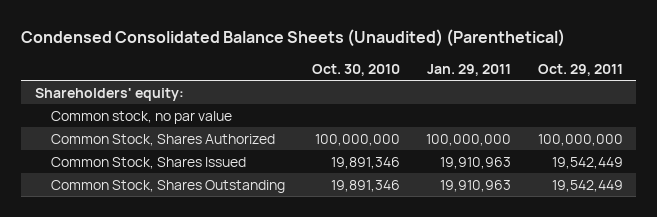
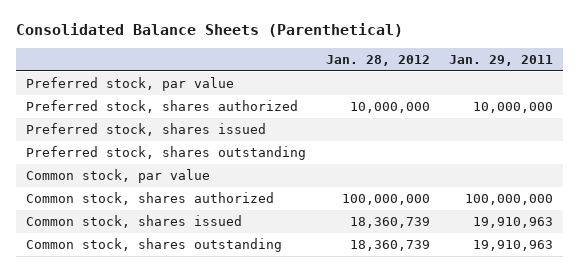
- Condensed Consolidated Balance Sheets (Unaudited) (Parenthetical)
+ Consolidated Balance Sheets (Parenthetical)
- | Oct. 30, 2010 | Jan. 29, 2011 | Oct. 29, 2011
+ | Jan. 28, 2012 | Jan. 29, 2011
- Shareholders' equity:
- Common stock, no par value
- Common Stock, Shares Authorized | 100,000,000 | 100,000,000 | 100,000,000
- Common Stock, Shares Issued | 19,891,346 | 19,910,963 | 19,542,449
- Common Stock, Shares Outstanding | 19,891,346 | 19,910,963 | 19,542,449
+ Preferred stock, par value
+ Preferred stock, shares authorized | 10,000,000 | 10,000,000
+ Preferred stock, shares issued
+ Preferred stock, shares outstanding
+ Common stock, par value
+ Common stock, shares authorized | 100,000,000 | 100,000,000
+ Common stock, shares issued | 18,360,739 | 19,910,963
+ Common stock, shares outstanding | 18,360,739 | 19,910,963

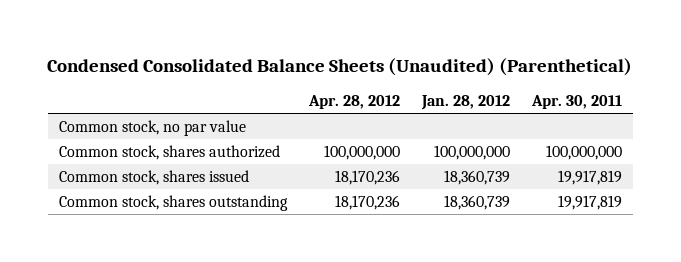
- Consolidated Balance Sheets (Parenthetical)
+ Condensed Consolidated Balance Sheets (Unaudited) (Parenthetical)
- | Jan. 28, 2012 | Jan. 29, 2011
+ | Apr. 28, 2012 | Jan. 28, 2012 | Apr. 30, 2011
- Preferred stock, par value
- Preferred stock, shares authorized | 10,000,000 | 10,000,000
- Preferred stock, shares issued
- Preferred stock, shares outstanding
- Common stock, par value
+ Common stock, no par value

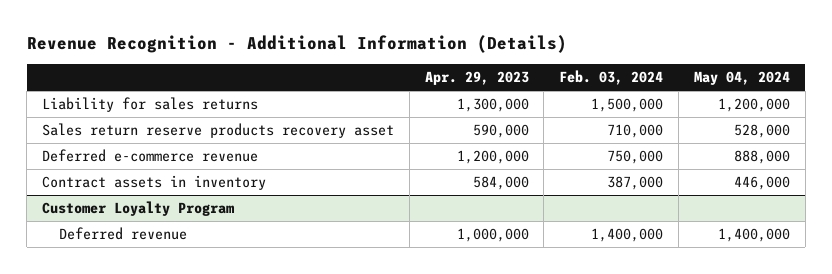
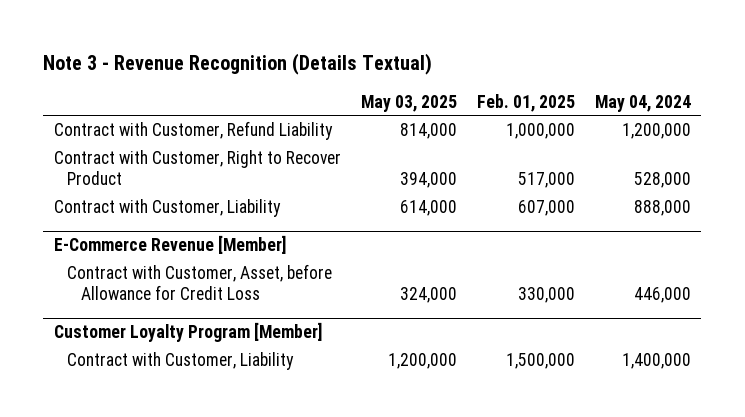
- Revenue Recognition - Additional Information (Details)
+ Note 3 - Revenue Recognition (Details Textual)
- | Apr. 29, 2023 | Feb. 03, 2024 | May 04, 2024
+ | May 03, 2025 | Feb. 01, 2025 | May 04, 2024
- Liability for sales returns | 1,300,000 | 1,500,000 | 1,200,000
- Sales return reserve products recovery asset | 590,000 | 710,000 | 528,000
- Deferred e-commerce revenue | 1,200,000 | 750,000 | 888,000
- Contract assets in inventory | 584,000 | 387,000 | 446,000
- Customer Loyalty Program
- Deferred revenue | 1,000,000 | 1,400,000 | 1,400,000
+ Contract with Customer, Refund Liability | 814,000 | 1,000,000 | 1,200,000
+ Contract with Customer, Right to Recover Product | 394,000 | 517,000 | 528,000
+ Contract with Customer, Liability | 614,000 | 607,000 | 888,000
+ E-Commerce Revenue [Member]
+ Contract with Customer, Asset, before Allowance for Credit Loss | 324,000 | 330,000 | 446,000
+ Customer Loyalty Program [Member]
+ Contract with Customer, Liability | 1,200,000 | 1,500,000 | 1,400,000

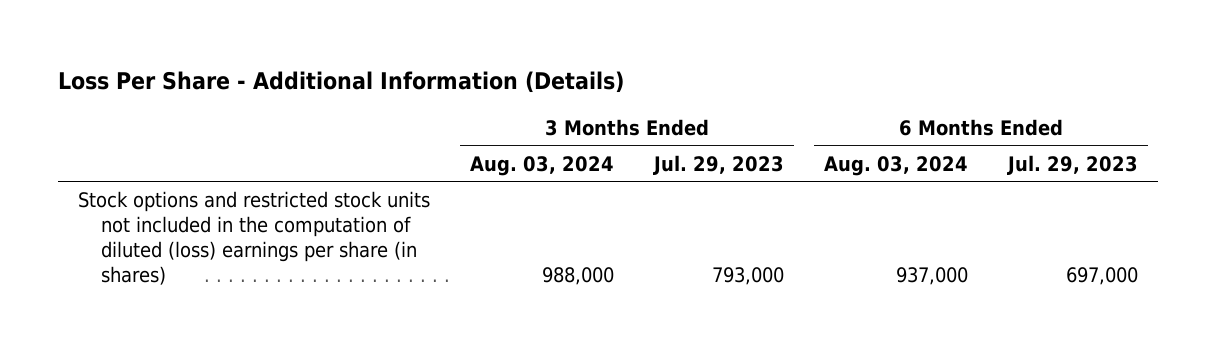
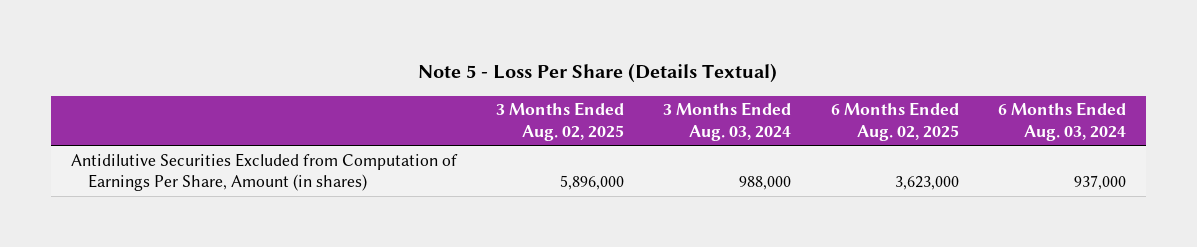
- Loss Per Share - Additional Information (Details)
+ Note 5 - Loss Per Share (Details Textual)
- | 3 Months Ended Aug. 03, 2024 | 3 Months Ended Jul. 29, 2023 | 6 Months Ended Aug. 03, 2024 | 6 Months Ended Jul. 29, 2023
+ | 3 Months Ended Aug. 02, 2025 | 3 Months Ended Aug. 03, 2024 | 6 Months Ended Aug. 02, 2025 | 6 Months Ended Aug. 03, 2024
- Stock options and restricted stock units not included in the computation of diluted (loss) earnings per share (in shares) | 988,000 | 793,000 | 937,000 | 697,000
+ Antidilutive Securities Excluded from Computation of Earnings Per Share, Amount (in shares) | 5,896,000 | 988,000 | 3,623,000 | 937,000

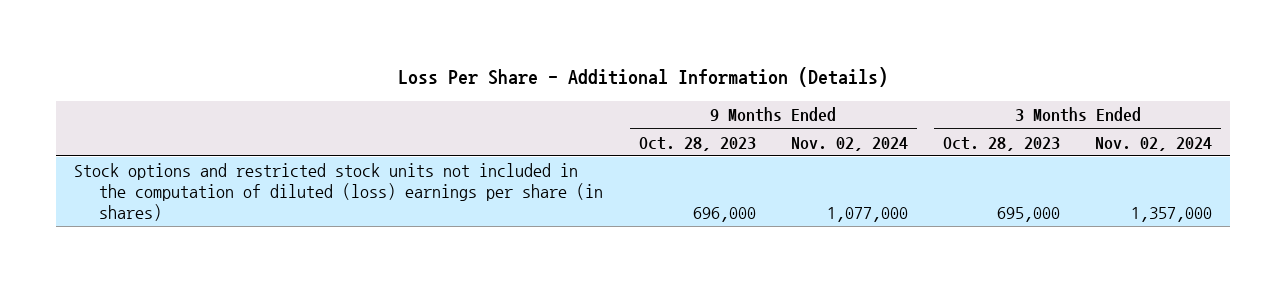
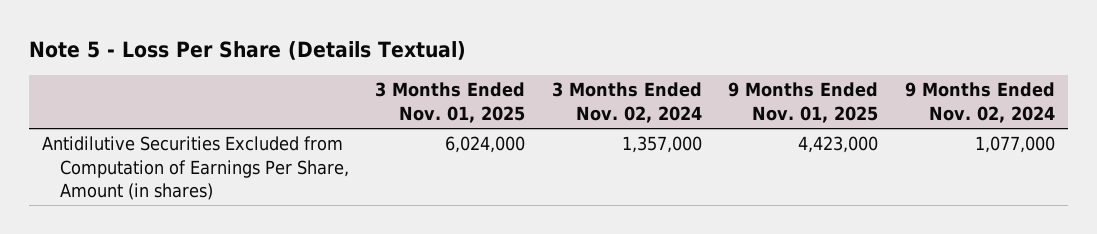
- Loss Per Share - Additional Information (Details)
+ Note 5 - Loss Per Share (Details Textual)
- | 9 Months Ended Oct. 28, 2023 | 9 Months Ended Nov. 02, 2024 | 3 Months Ended Oct. 28, 2023 | 3 Months Ended Nov. 02, 2024
+ | 3 Months Ended Nov. 01, 2025 | 3 Months Ended Nov. 02, 2024 | 9 Months Ended Nov. 01, 2025 | 9 Months Ended Nov. 02, 2024
- Stock options and restricted stock units not included in the computation of diluted (loss) earnings per share (in shares) | 696,000 | 1,077,000 | 695,000 | 1,357,000
+ Antidilutive Securities Excluded from Computation of Earnings Per Share, Amount (in shares) | 6,024,000 | 1,357,000 | 4,423,000 | 1,077,000

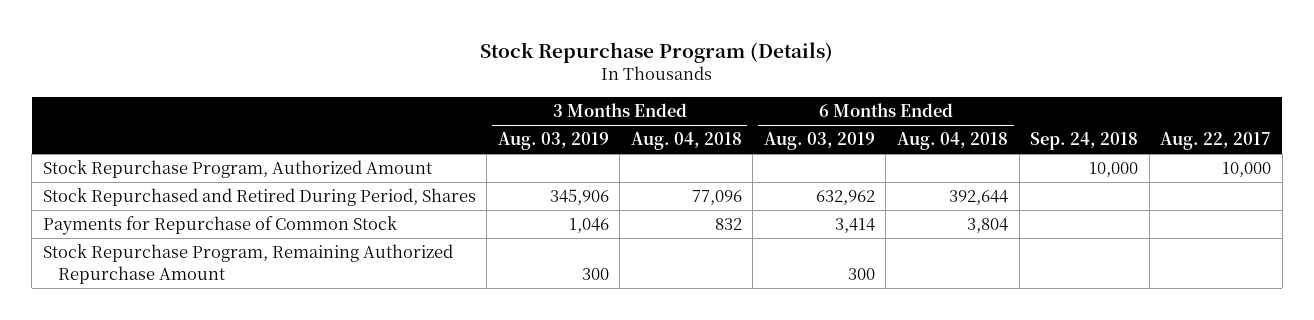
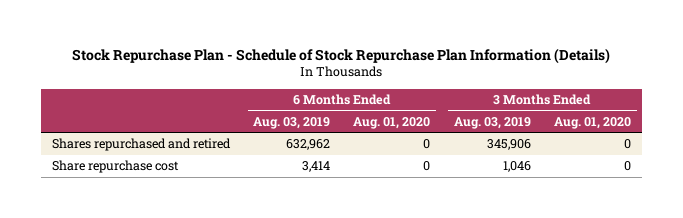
- Stock Repurchase Program (Details)
+ Stock Repurchase Plan - Schedule of Stock Repurchase Plan Information (Details)
- | 3 Months Ended Aug. 03, 2019 | 3 Months Ended Aug. 04, 2018 | 6 Months Ended Aug. 03, 2019 | 6 Months Ended Aug. 04, 2018 | Sep. 24, 2018 | Aug. 22, 2017
+ | 6 Months Ended Aug. 03, 2019 | 6 Months Ended Aug. 01, 2020 | 3 Months Ended Aug. 03, 2019 | 3 Months Ended Aug. 01, 2020
- Stock Repurchase Program, Authorized Amount | | | | | 10,000 | 10,000
- Stock Repurchased and Retired During Period, Shares | 345,906 | 77,096 | 632,962 | 392,644 | |
- Payments for Repurchase of Common Stock | 1,046 | 832 | 3,414 | 3,804 | |
- Stock Repurchase Program, Remaining Authorized Repurchase Amount | 300 | | 300 | | |
+ Shares repurchased and retired | 632,962 | 0 | 345,906 | 0
+ Share repurchase cost | 3,414 | 0 | 1,046 | 0

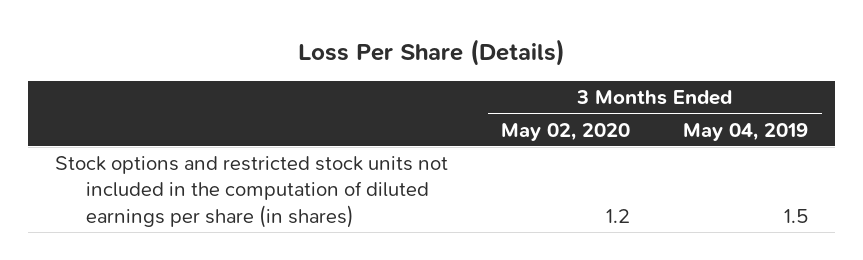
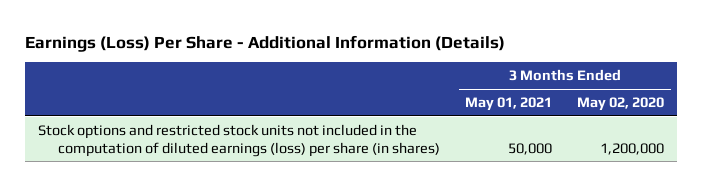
- Loss Per Share (Details)
+ Earnings (Loss) Per Share - Additional Information (Details)
- | 3 Months Ended May 02, 2020 | 3 Months Ended May 04, 2019
+ | 3 Months Ended May 01, 2021 | 3 Months Ended May 02, 2020
- Stock options and restricted stock units not included in the computation of diluted earnings per share (in shares) | 1.2 | 1.5
+ Stock options and restricted stock units not included in the computation of diluted earnings (loss) per share (in shares) | 50,000 | 1,200,000

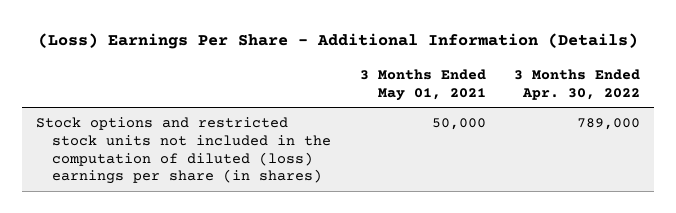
- Earnings (Loss) Per Share - Additional Information (Details)
+ (Loss) Earnings Per Share - Additional Information (Details)
- | 3 Months Ended May 01, 2021 | 3 Months Ended May 02, 2020
+ | 3 Months Ended May 01, 2021 | 3 Months Ended Apr. 30, 2022
- Stock options and restricted stock units not included in the computation of diluted earnings (loss) per share (in shares) | 50,000 | 1,200,000
+ Stock options and restricted stock units not included in the computation of diluted (loss) earnings per share (in shares) | 50,000 | 789,000

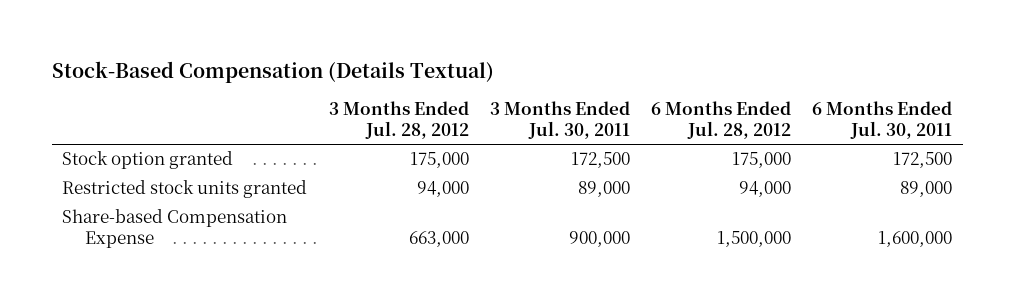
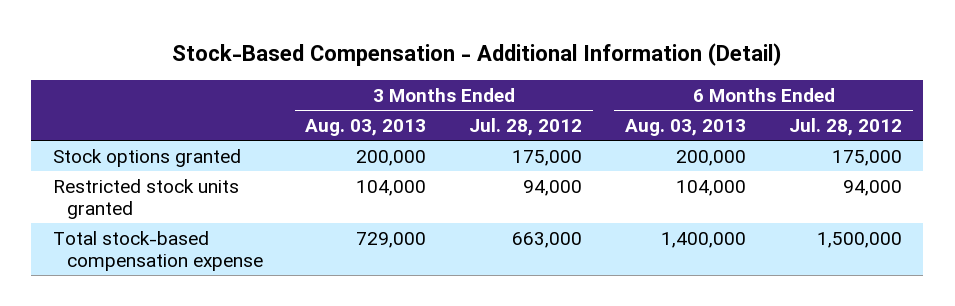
- Stock-Based Compensation (Details Textual)
+ Stock-Based Compensation - Additional Information (Detail)
- | 3 Months Ended Jul. 28, 2012 | 3 Months Ended Jul. 30, 2011 | 6 Months Ended Jul. 28, 2012 | 6 Months Ended Jul. 30, 2011
+ | 3 Months Ended Aug. 03, 2013 | 3 Months Ended Jul. 28, 2012 | 6 Months Ended Aug. 03, 2013 | 6 Months Ended Jul. 28, 2012
- Stock option granted | 175,000 | 172,500 | 175,000 | 172,500
+ Stock options granted | 200,000 | 175,000 | 200,000 | 175,000
- Share-based Compensation Expense | 663,000 | 900,000 | 1,500,000 | 1,600,000
+ Total stock-based compensation expense | 729,000 | 663,000 | 1,400,000 | 1,500,000

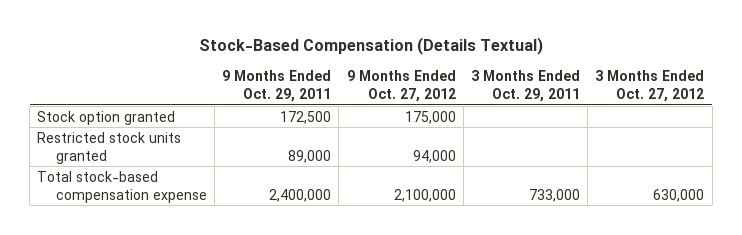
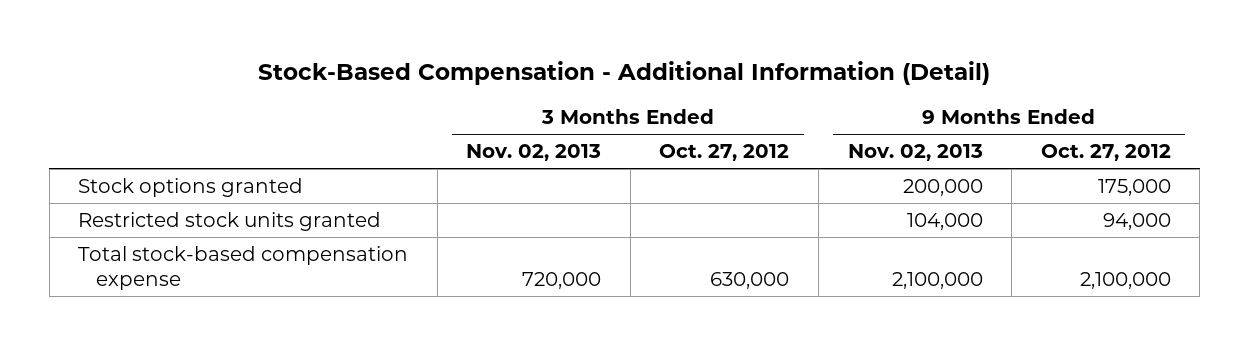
- Stock-Based Compensation (Details Textual)
+ Stock-Based Compensation - Additional Information (Detail)
- | 9 Months Ended Oct. 29, 2011 | 9 Months Ended Oct. 27, 2012 | 3 Months Ended Oct. 29, 2011 | 3 Months Ended Oct. 27, 2012
+ | 3 Months Ended Nov. 02, 2013 | 3 Months Ended Oct. 27, 2012 | 9 Months Ended Nov. 02, 2013 | 9 Months Ended Oct. 27, 2012
- Stock option granted | 172,500 | 175,000 | |
+ Stock options granted | | | 200,000 | 175,000

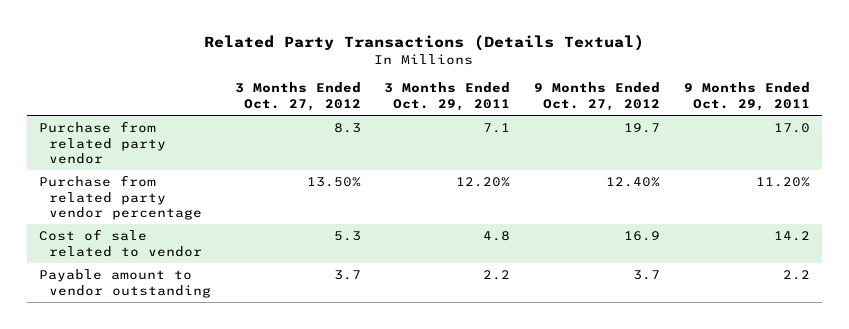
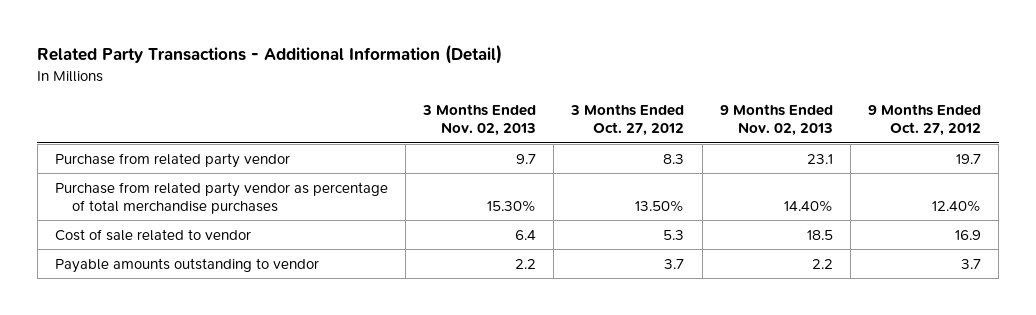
- Related Party Transactions (Details Textual)
+ Related Party Transactions - Additional Information (Detail)
- | 3 Months Ended Oct. 27, 2012 | 3 Months Ended Oct. 29, 2011 | 9 Months Ended Oct. 27, 2012 | 9 Months Ended Oct. 29, 2011
+ | 3 Months Ended Nov. 02, 2013 | 3 Months Ended Oct. 27, 2012 | 9 Months Ended Nov. 02, 2013 | 9 Months Ended Oct. 27, 2012
- Purchase from related party vendor percentage | 13.50% | 12.20% | 12.40% | 11.20%
+ Purchase from related party vendor as percentage of total merchandise purchases | 15.30% | 13.50% | 14.40% | 12.40%
- Payable amount to vendor outstanding | 3.7 | 2.2 | 3.7 | 2.2
+ Payable amounts outstanding to vendor | 2.2 | 3.7 | 2.2 | 3.7

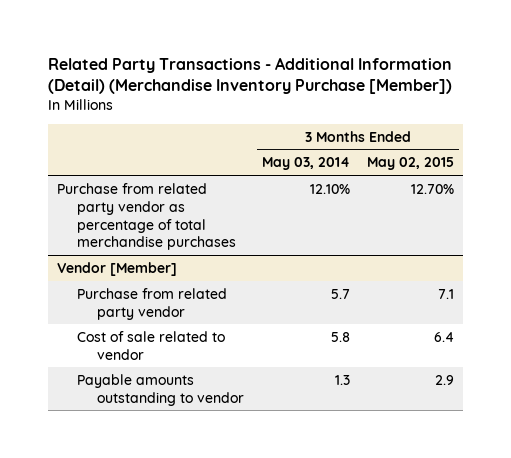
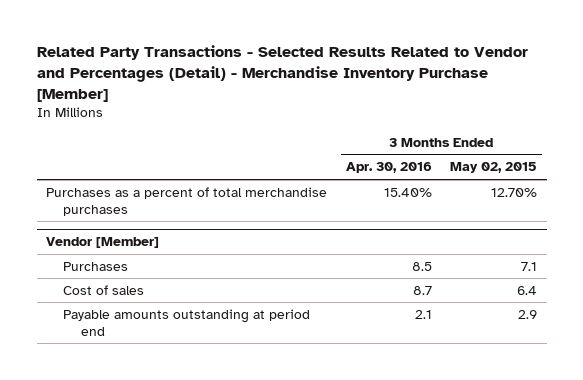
- Related Party Transactions - Additional Information (Detail) (Merchandise Inventory Purchase [Member])
+ Related Party Transactions - Selected Results Related to Vendor and Percentages (Detail) - Merchandise Inventory Purchase [Member]
- | 3 Months Ended May 03, 2014 | 3 Months Ended May 02, 2015
+ | 3 Months Ended Apr. 30, 2016 | 3 Months Ended May 02, 2015
- Purchase from related party vendor as percentage of total merchandise purchases | 12.10% | 12.70%
+ Purchases as a percent of total merchandise purchases | 15.40% | 12.70%
@ Vendor [Member]
- Purchase from related party vendor | 5.7 | 7.1
- Cost of sale related to vendor | 5.8 | 6.4
- Payable amounts outstanding to vendor | 1.3 | 2.9
+ Purchases | 8.5 | 7.1
+ Cost of sales | 8.7 | 6.4
+ Payable amounts outstanding at period end | 2.1 | 2.9

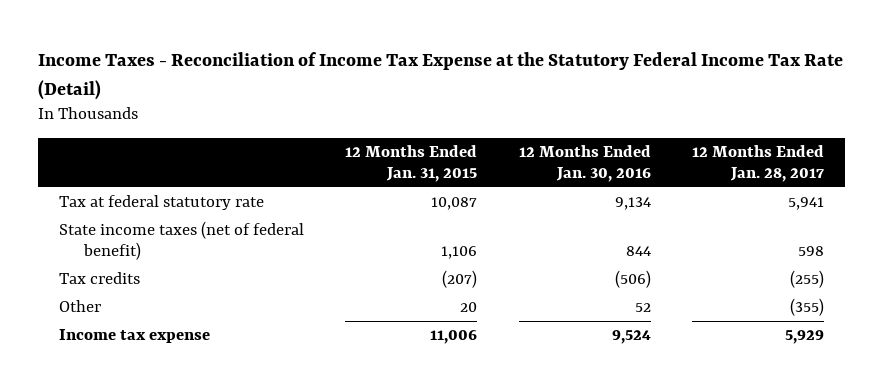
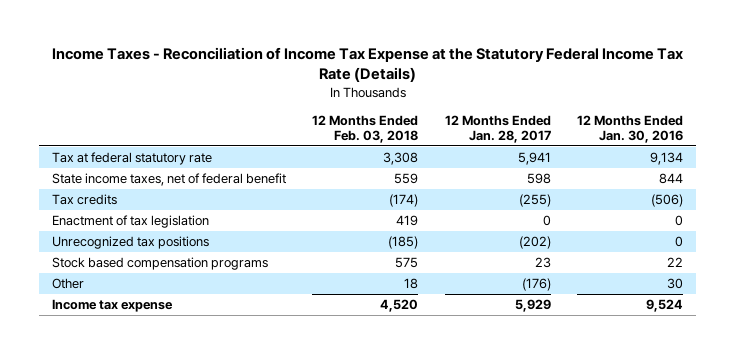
- Income Taxes - Reconciliation of Income Tax Expense at the Statutory Federal Income Tax Rate (Detail)
+ Income Taxes - Reconciliation of Income Tax Expense at the Statutory Federal Income Tax Rate (Details)
- | 12 Months Ended Jan. 31, 2015 | 12 Months Ended Jan. 30, 2016 | 12 Months Ended Jan. 28, 2017
+ | 12 Months Ended Feb. 03, 2018 | 12 Months Ended Jan. 28, 2017 | 12 Months Ended Jan. 30, 2016
- State income taxes (net of federal benefit) | 1,106 | 844 | 598
+ State income taxes, net of federal benefit | 559 | 598 | 844
- Other | 20 | 52 | (355)
+ Enactment of tax legislation | 419 | 0 | 0
+ Unrecognized tax positions | (185) | (202) | 0
+ Stock based compensation programs | 575 | 23 | 22
+ Other | 18 | (176) | 30

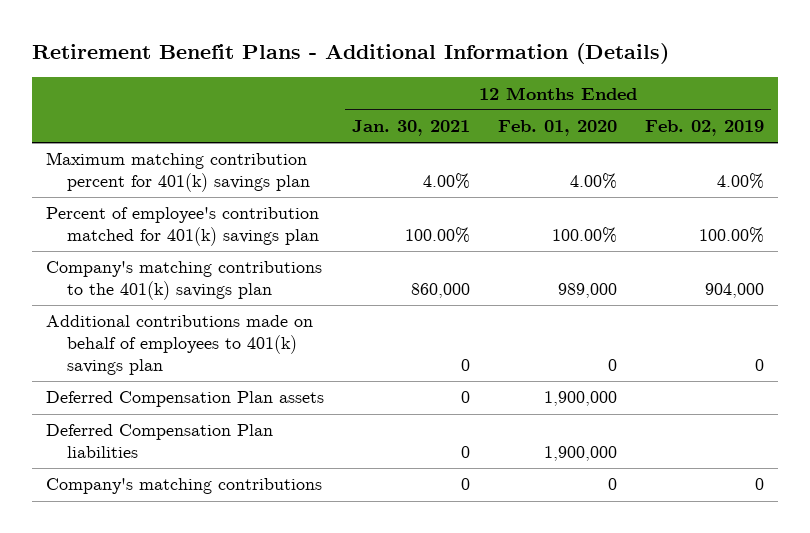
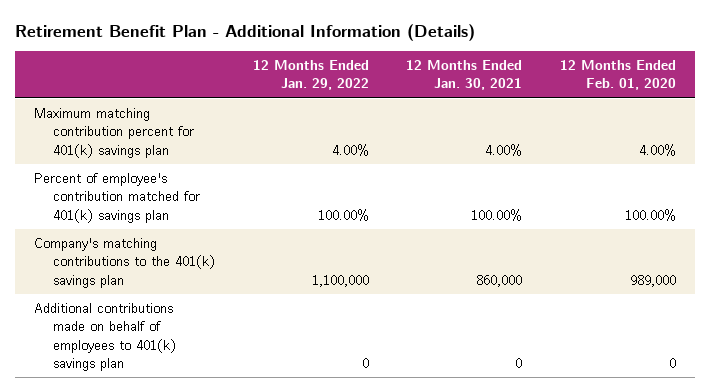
- Retirement Benefit Plans - Additional Information (Details)
+ Retirement Benefit Plan - Additional Information (Details)
- | 12 Months Ended Jan. 30, 2021 | 12 Months Ended Feb. 01, 2020 | 12 Months Ended Feb. 02, 2019
+ | 12 Months Ended Jan. 29, 2022 | 12 Months Ended Jan. 30, 2021 | 12 Months Ended Feb. 01, 2020
- Deferred Compensation Plan assets | 0 | 1,900,000 |
- Deferred Compensation Plan liabilities | 0 | 1,900,000 |
- Company's matching contributions | 0 | 0 | 0

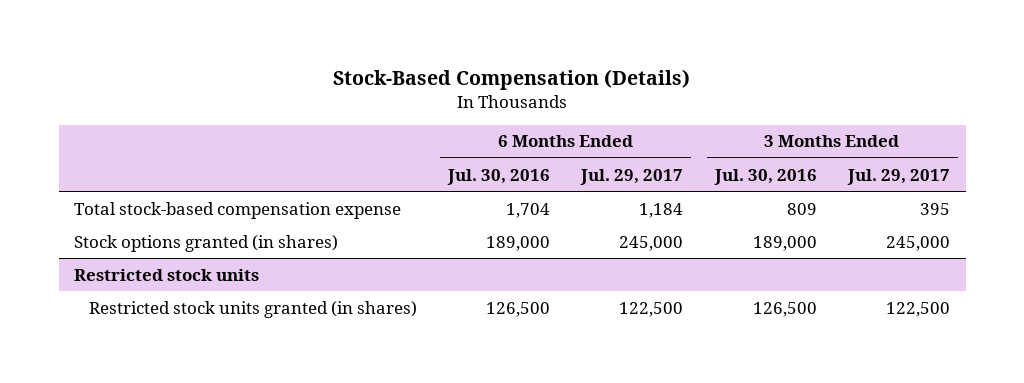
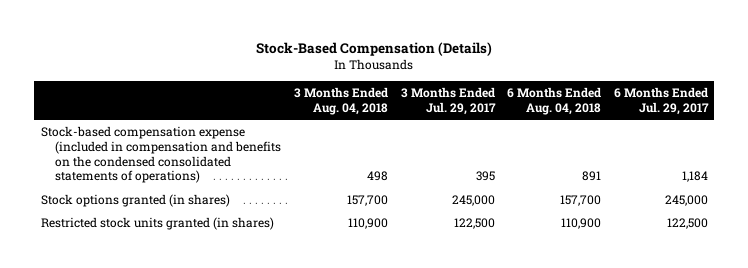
- | 6 Months Ended Jul. 30, 2016 | 6 Months Ended Jul. 29, 2017 | 3 Months Ended Jul. 30, 2016 | 3 Months Ended Jul. 29, 2017
+ | 3 Months Ended Aug. 04, 2018 | 3 Months Ended Jul. 29, 2017 | 6 Months Ended Aug. 04, 2018 | 6 Months Ended Jul. 29, 2017
- Total stock-based compensation expense | 1,704 | 1,184 | 809 | 395
+ Stock-based compensation expense (included in compensation and benefits on the condensed consolidated statements of operations) | 498 | 395 | 891 | 1,184
- Restricted stock units

